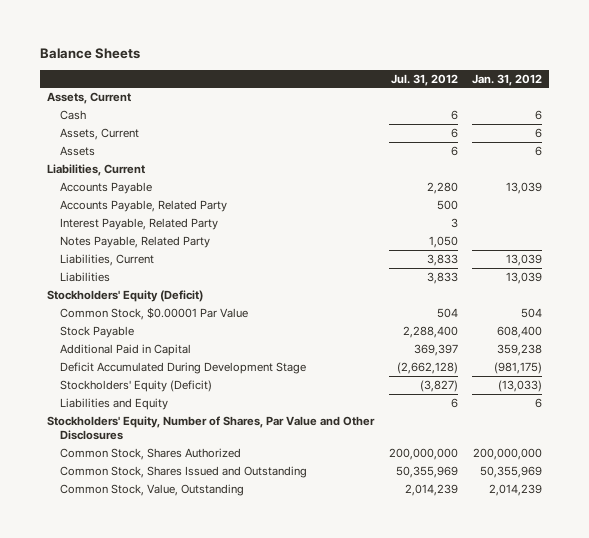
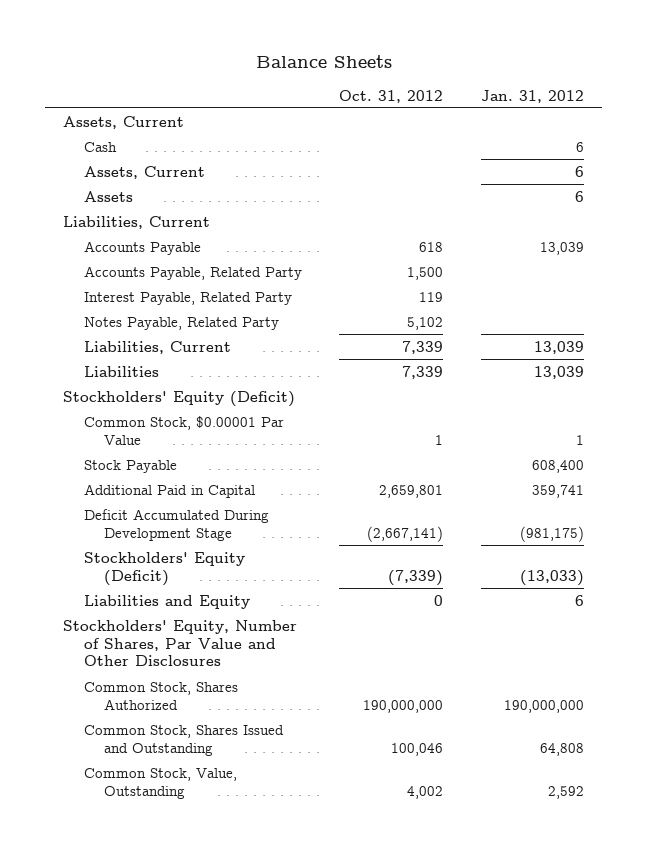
- | Jul. 31, 2012 | Jan. 31, 2012
+ | Oct. 31, 2012 | Jan. 31, 2012
- Common Stock, $0.00001 Par Value | 504 | 504
+ Common Stock, $0.00001 Par Value | 1 | 1
- Additional Paid in Capital | 369,397 | 359,238
+ Additional Paid in Capital | 2,659,801 | 359,741
- Common Stock, Shares Authorized | 200,000,000 | 200,000,000
- Common Stock, Shares Issued and Outstanding | 50,355,969 | 50,355,969
- Common Stock, Value, Outstanding | 2,014,239 | 2,014,239
+ Common Stock, Shares Authorized | 190,000,000 | 190,000,000
+ Common Stock, Shares Issued and Outstanding | 100,046 | 64,808
+ Common Stock, Value, Outstanding | 4,002 | 2,592

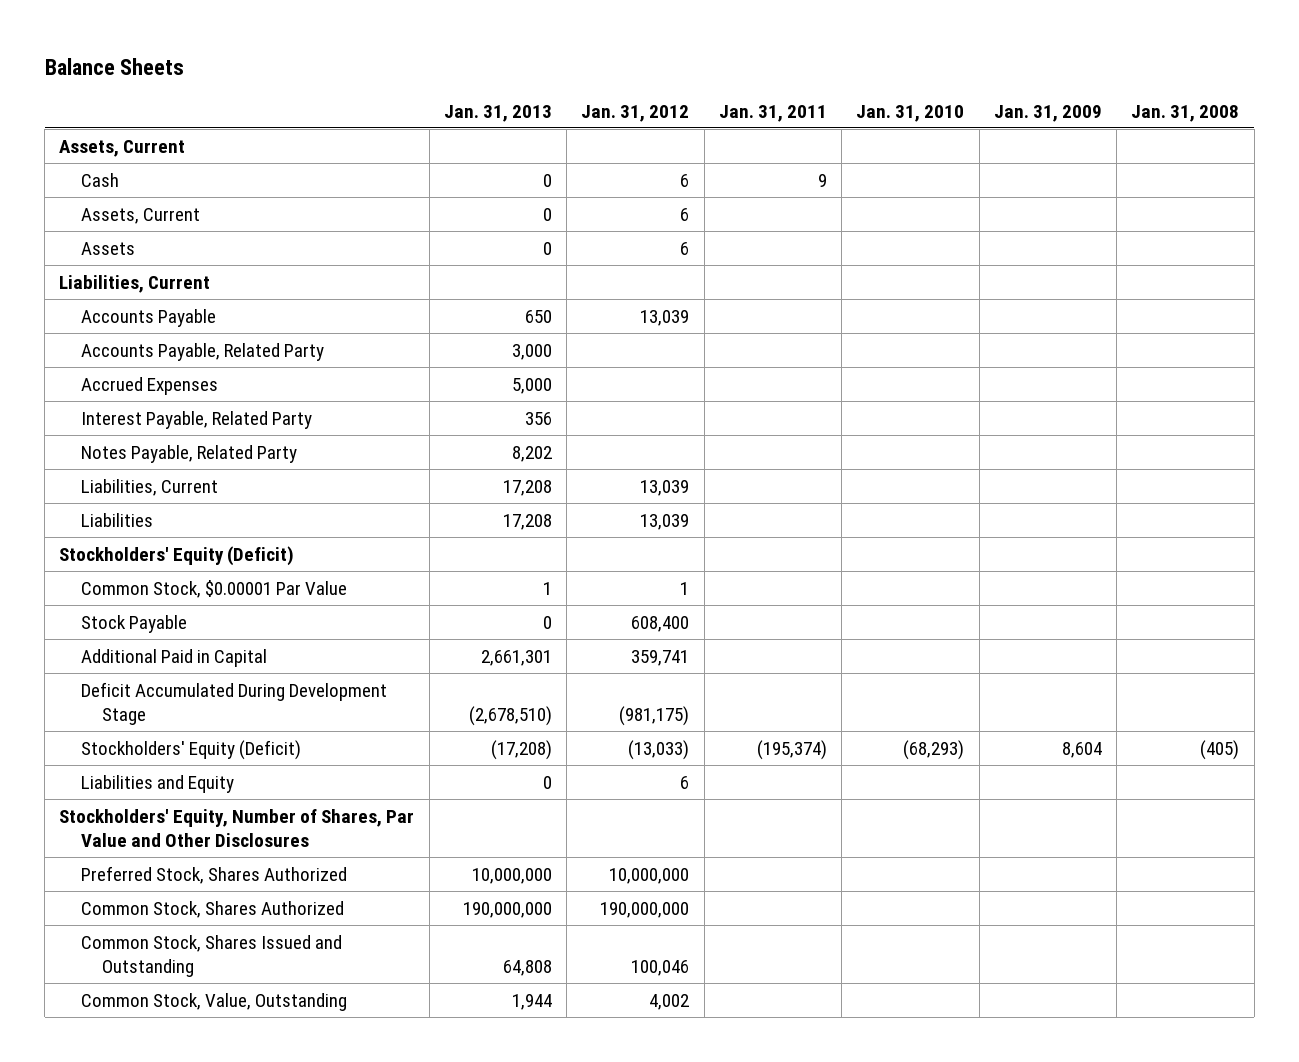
- | Oct. 31, 2012 | Jan. 31, 2012
+ | Jan. 31, 2013 | Jan. 31, 2012 | Jan. 31, 2011 | Jan. 31, 2010 | Jan. 31, 2009 | Jan. 31, 2008
+ Accrued Expenses | 5,000 | | | | |
+ Preferred Stock, Shares Authorized | 10,000,000 | 10,000,000 | | | |
- Common Stock, Shares Issued and Outstanding | 100,046 | 64,808
- Common Stock, Value, Outstanding | 4,002 | 2,592
+ Common Stock, Shares Issued and Outstanding | 64,808 | 100,046 | | | |
+ Common Stock, Value, Outstanding | 1,944 | 4,002 | | | |

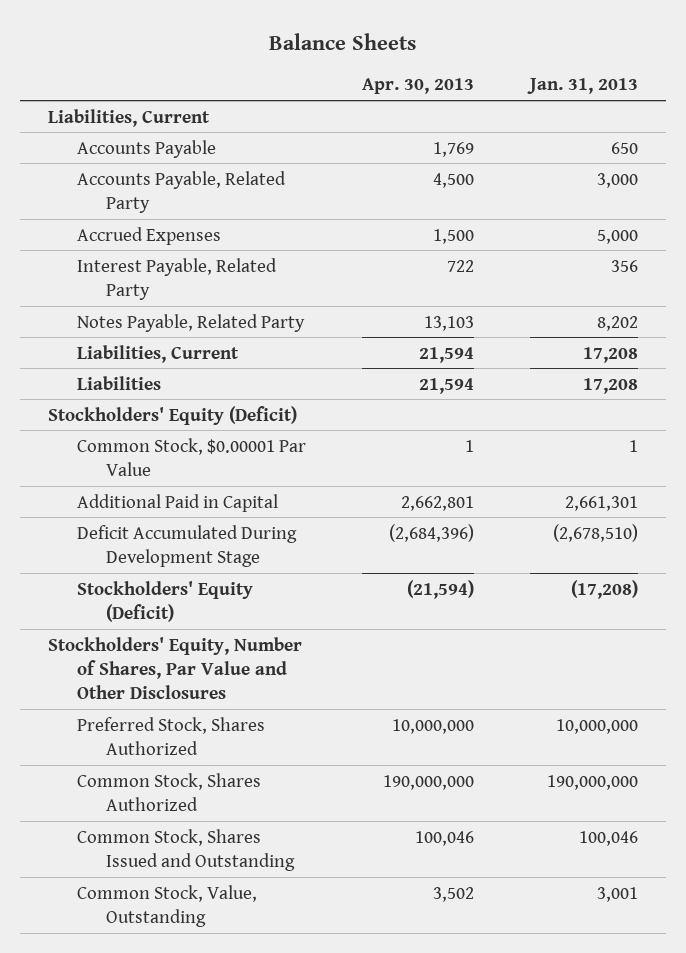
- | Jan. 31, 2013 | Jan. 31, 2012 | Jan. 31, 2011 | Jan. 31, 2010 | Jan. 31, 2009 | Jan. 31, 2008
+ | Apr. 30, 2013 | Jan. 31, 2013
- Assets, Current
- Cash | 0 | 6 | 9 | | |
- Assets, Current | 0 | 6 | | | |
- Assets | 0 | 6 | | | |
- Stock Payable | 0 | 608,400 | | | |
- Liabilities and Equity | 0 | 6 | | | |
- Common Stock, Shares Issued and Outstanding | 64,808 | 100,046 | | | |
- Common Stock, Value, Outstanding | 1,944 | 4,002 | | | |
+ Common Stock, Shares Issued and Outstanding | 100,046 | 100,046
+ Common Stock, Value, Outstanding | 3,502 | 3,001

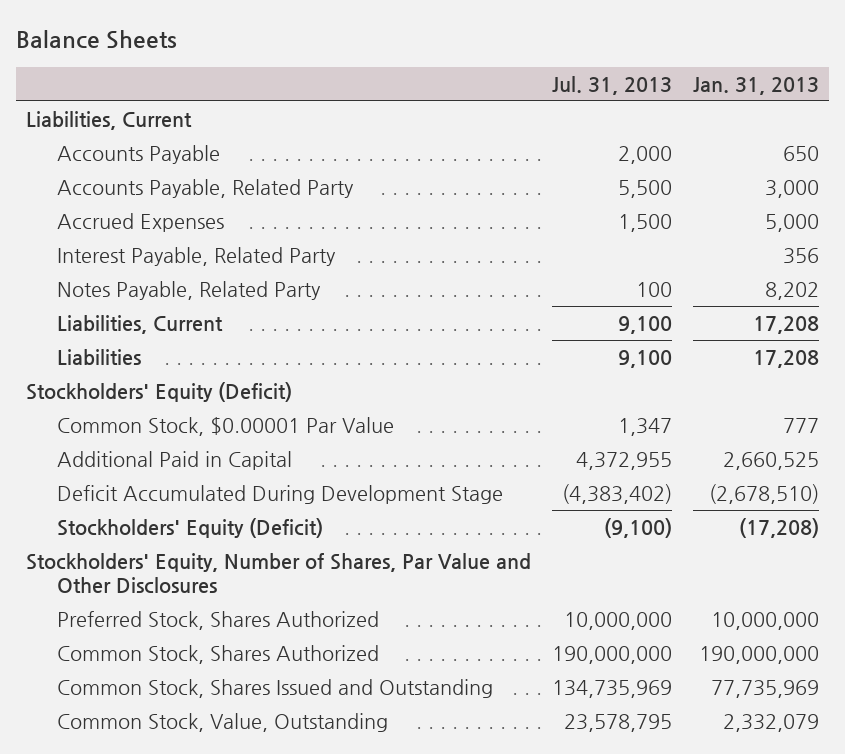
- | Apr. 30, 2013 | Jan. 31, 2013
+ | Jul. 31, 2013 | Jan. 31, 2013
- Common Stock, $0.00001 Par Value | 1 | 1
- Additional Paid in Capital | 2,662,801 | 2,661,301
+ Common Stock, $0.00001 Par Value | 1,347 | 777
+ Additional Paid in Capital | 4,372,955 | 2,660,525
- Common Stock, Shares Issued and Outstanding | 100,046 | 100,046
- Common Stock, Value, Outstanding | 3,502 | 3,001
+ Common Stock, Shares Issued and Outstanding | 134,735,969 | 77,735,969
+ Common Stock, Value, Outstanding | 23,578,795 | 2,332,079

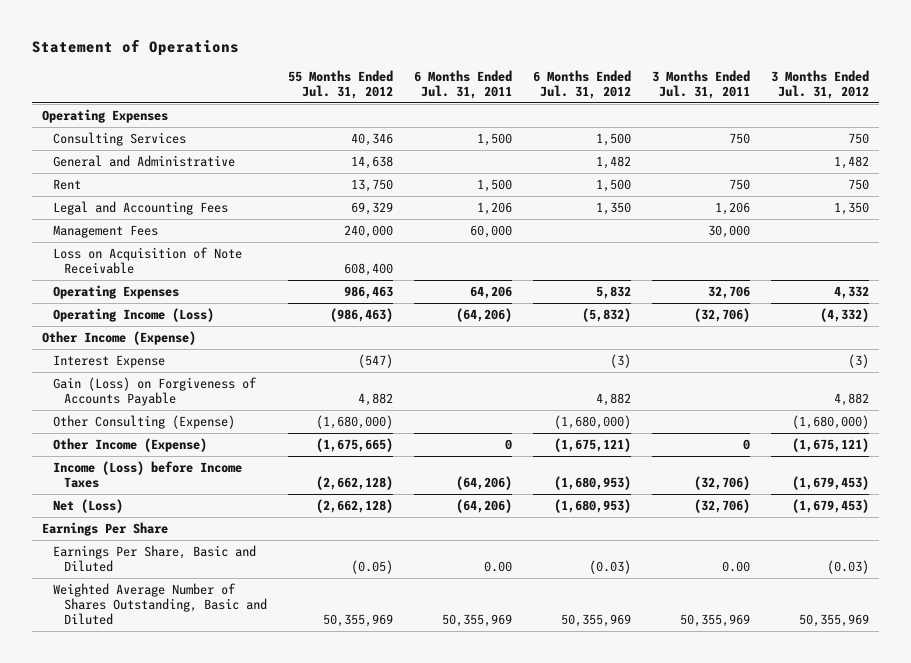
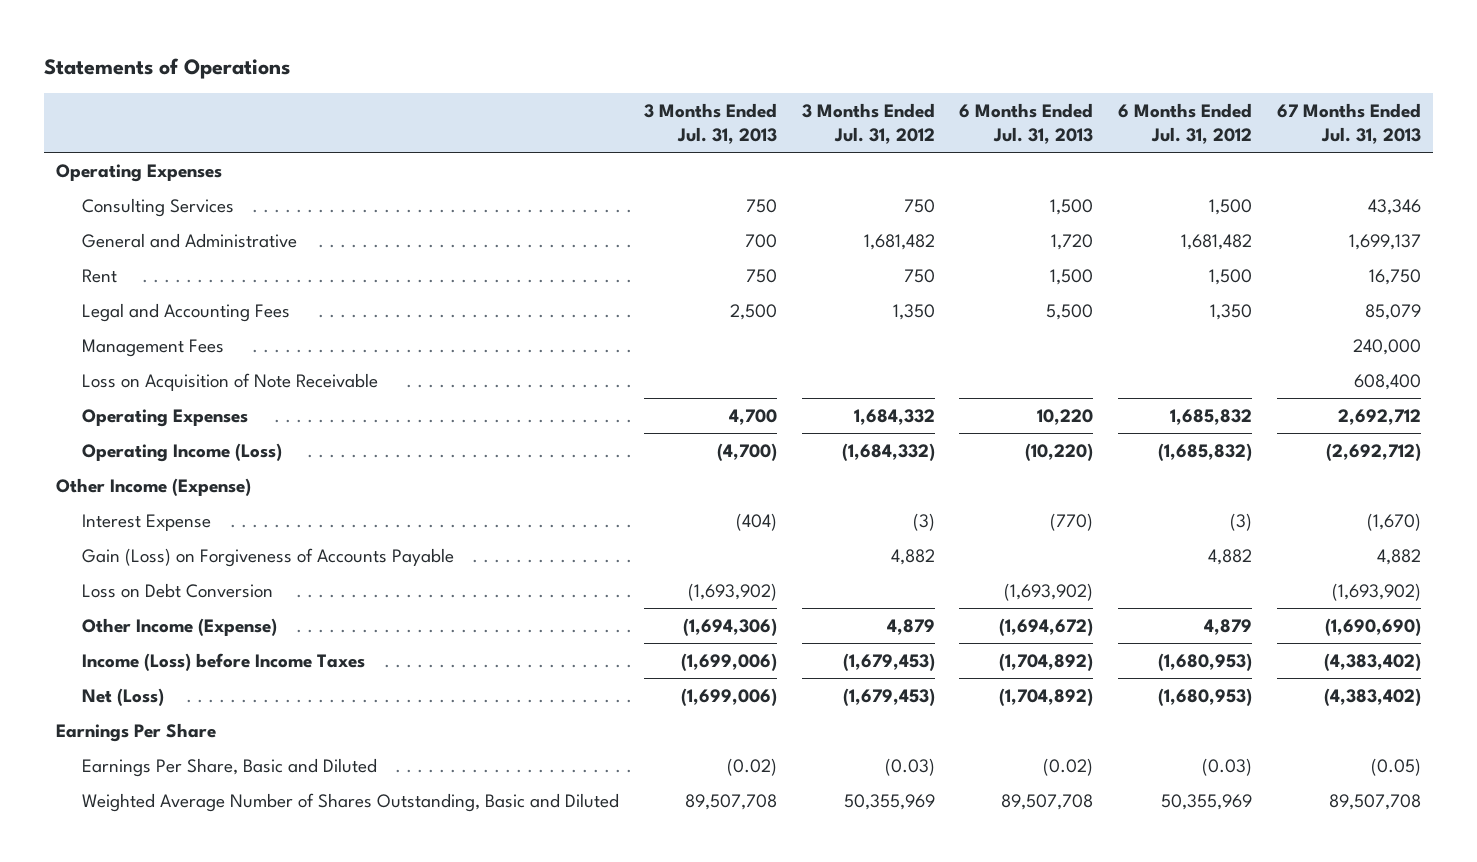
- Statement of Operations
+ Statements of Operations
- | 55 Months Ended Jul. 31, 2012 | 6 Months Ended Jul. 31, 2011 | 6 Months Ended Jul. 31, 2012 | 3 Months Ended Jul. 31, 2011 | 3 Months Ended Jul. 31, 2012
+ | 3 Months Ended Jul. 31, 2013 | 3 Months Ended Jul. 31, 2012 | 6 Months Ended Jul. 31, 2013 | 6 Months Ended Jul. 31, 2012 | 67 Months Ended Jul. 31, 2013
- General and Administrative | 14,638 | | 1,482 | | 1,482
+ General and Administrative | 700 | 1,681,482 | 1,720 | 1,681,482 | 1,699,137
- Operating Expenses | 986,463 | 64,206 | 5,832 | 32,706 | 4,332
- Operating Income (Loss) | (986,463) | (64,206) | (5,832) | (32,706) | (4,332)
+ Operating Expenses | 4,700 | 1,684,332 | 10,220 | 1,685,832 | 2,692,712
+ Operating Income (Loss) | (4,700) | (1,684,332) | (10,220) | (1,685,832) | (2,692,712)
- Other Consulting (Expense) | (1,680,000) | | (1,680,000) | | (1,680,000)
- Other Income (Expense) | (1,675,665) | 0 | (1,675,121) | 0 | (1,675,121)
+ Loss on Debt Conversion | (1,693,902) | | (1,693,902) | | (1,693,902)
+ Other Income (Expense) | (1,694,306) | 4,879 | (1,694,672) | 4,879 | (1,690,690)

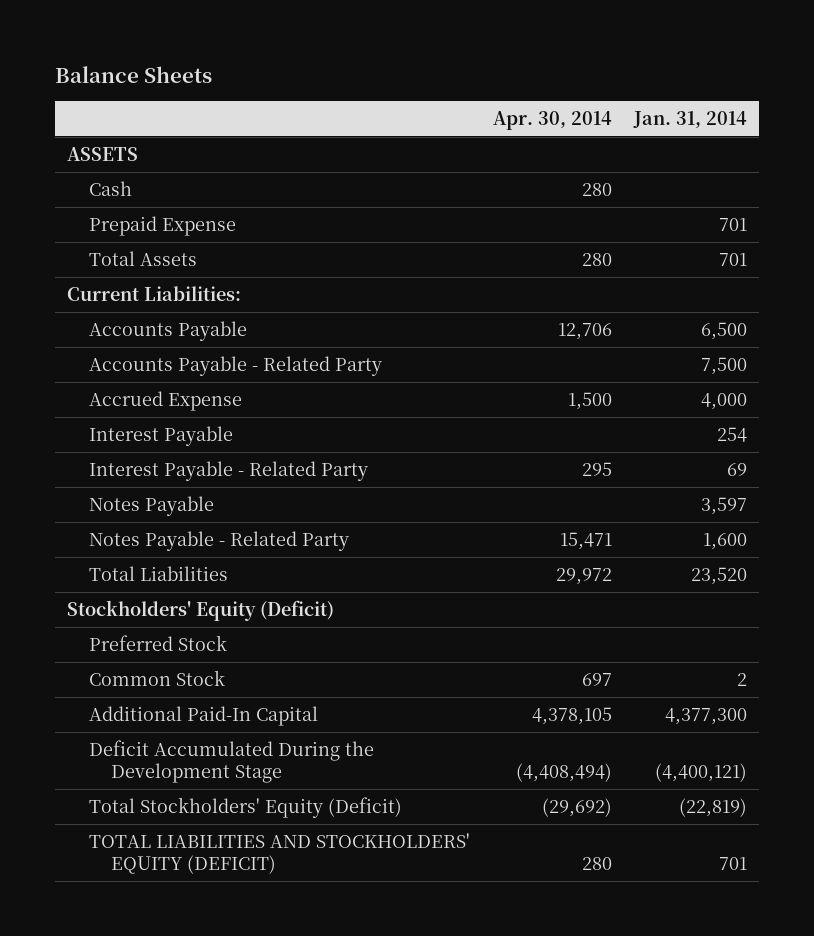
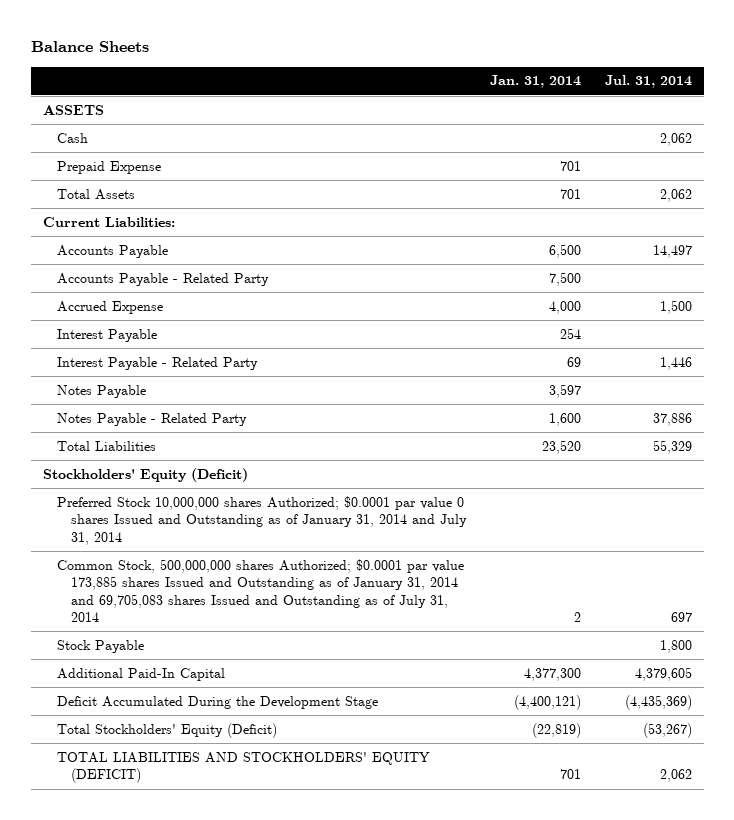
- | Apr. 30, 2014 | Jan. 31, 2014
+ | Jan. 31, 2014 | Jul. 31, 2014
- Preferred Stock
- Common Stock | 697 | 2
+ Preferred Stock 10,000,000 shares Authorized; $0.0001 par value 0 shares Issued and Outstanding as of January 31, 2014 and July 31, 2014
+ Common Stock, 500,000,000 shares Authorized; $0.0001 par value 173,885 shares Issued and Outstanding as of January 31, 2014 and 69,705,083 shares Issued and Outstanding as of July 31, 2014 | 2 | 697
+ Stock Payable | | 1,800

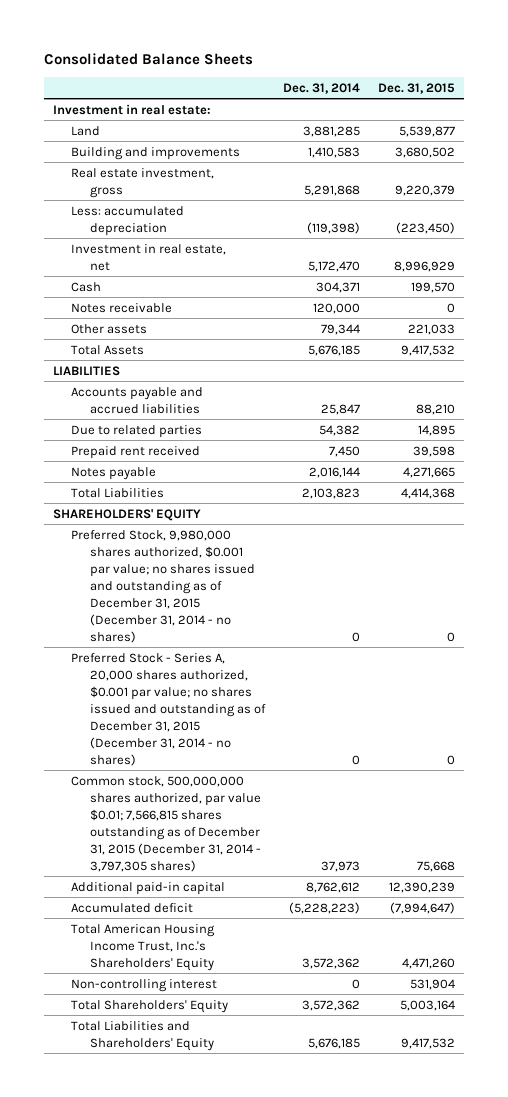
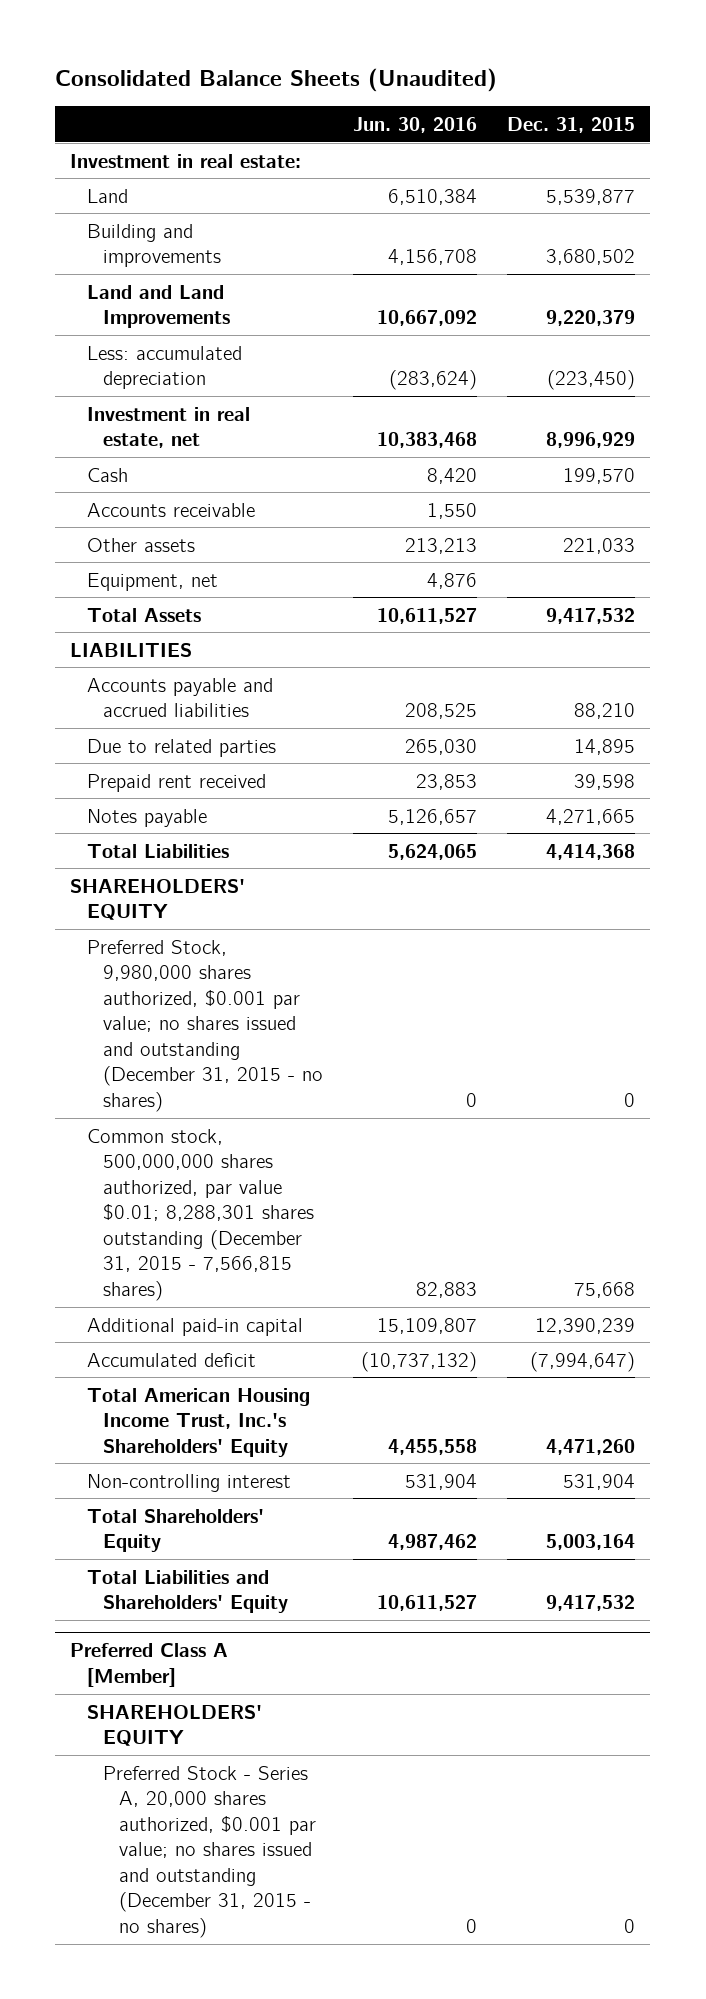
- Consolidated Balance Sheets
+ Consolidated Balance Sheets (Unaudited)
- | Dec. 31, 2014 | Dec. 31, 2015
+ | Jun. 30, 2016 | Dec. 31, 2015
- Real estate investment, gross | 5,291,868 | 9,220,379
+ Land and Land Improvements | 10,667,092 | 9,220,379
- Notes receivable | 120,000 | 0
+ Accounts receivable | 1,550 |
+ Equipment, net | 4,876 |
- Preferred Stock, 9,980,000 shares authorized, $0.001 par value; no shares issued and outstanding as of December 31, 2015 (December 31, 2014 - no shares) | 0 | 0
- Preferred Stock - Series A, 20,000 shares authorized, $0.001 par value; no shares issued and outstanding as of December 31, 2015 (December 31, 2014 - no shares) | 0 | 0
- Common stock, 500,000,000 shares authorized, par value $0.01; 7,566,815 shares outstanding as of December 31, 2015 (December 31, 2014 - 3,797,305 shares) | 37,973 | 75,668
+ Preferred Stock, 9,980,000 shares authorized, $0.001 par value; no shares issued and outstanding (December 31, 2015 - no shares) | 0 | 0
+ Common stock, 500,000,000 shares authorized, par value $0.01; 8,288,301 shares outstanding (December 31, 2015 - 7,566,815 shares) | 82,883 | 75,668
+ Preferred Class A [Member]
+ SHAREHOLDERS' EQUITY
+ Preferred Stock - Series A, 20,000 shares authorized, $0.001 par value; no shares issued and outstanding (December 31, 2015 - no shares) | 0 | 0

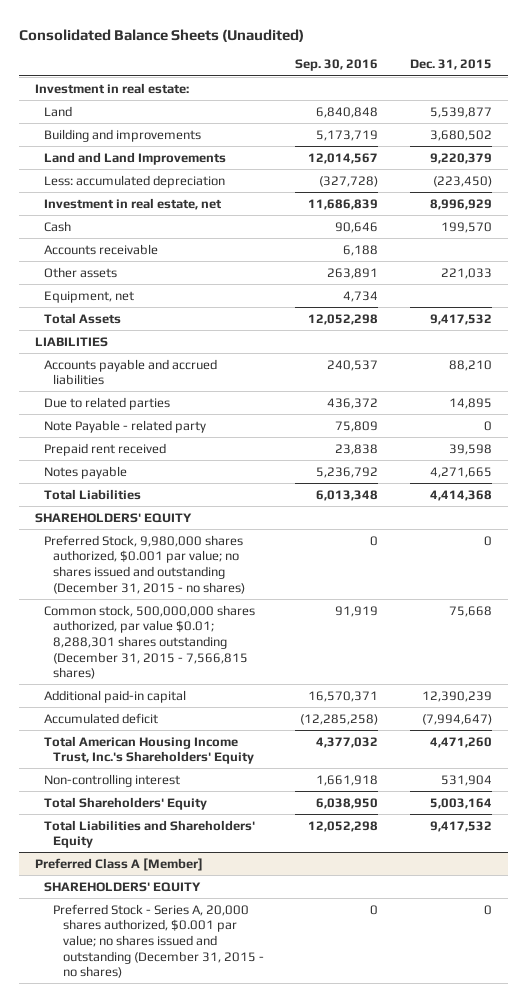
- | Jun. 30, 2016 | Dec. 31, 2015
+ | Sep. 30, 2016 | Dec. 31, 2015
+ Note Payable - related party | 75,809 | 0

